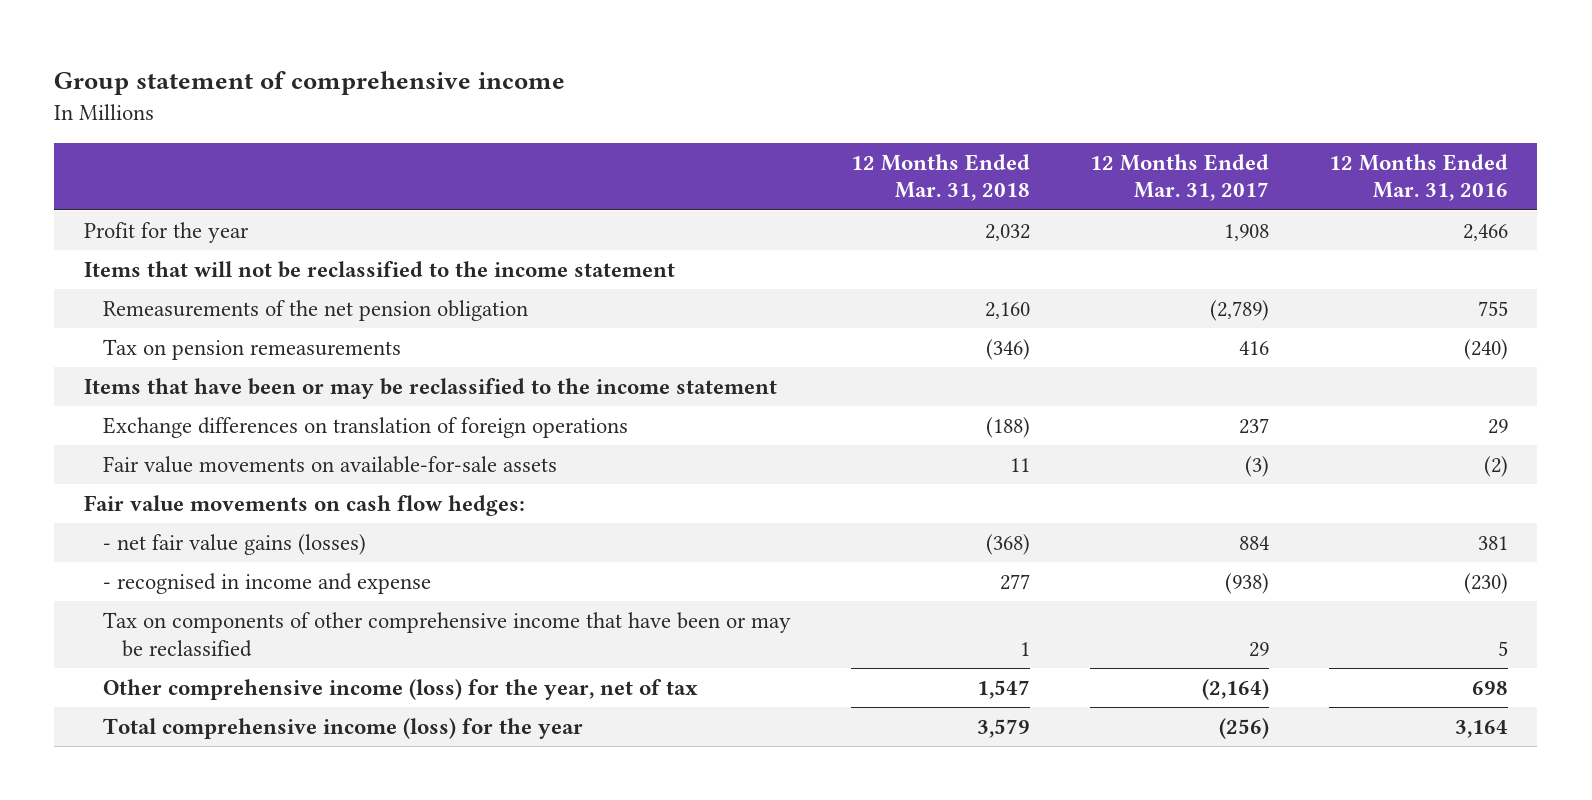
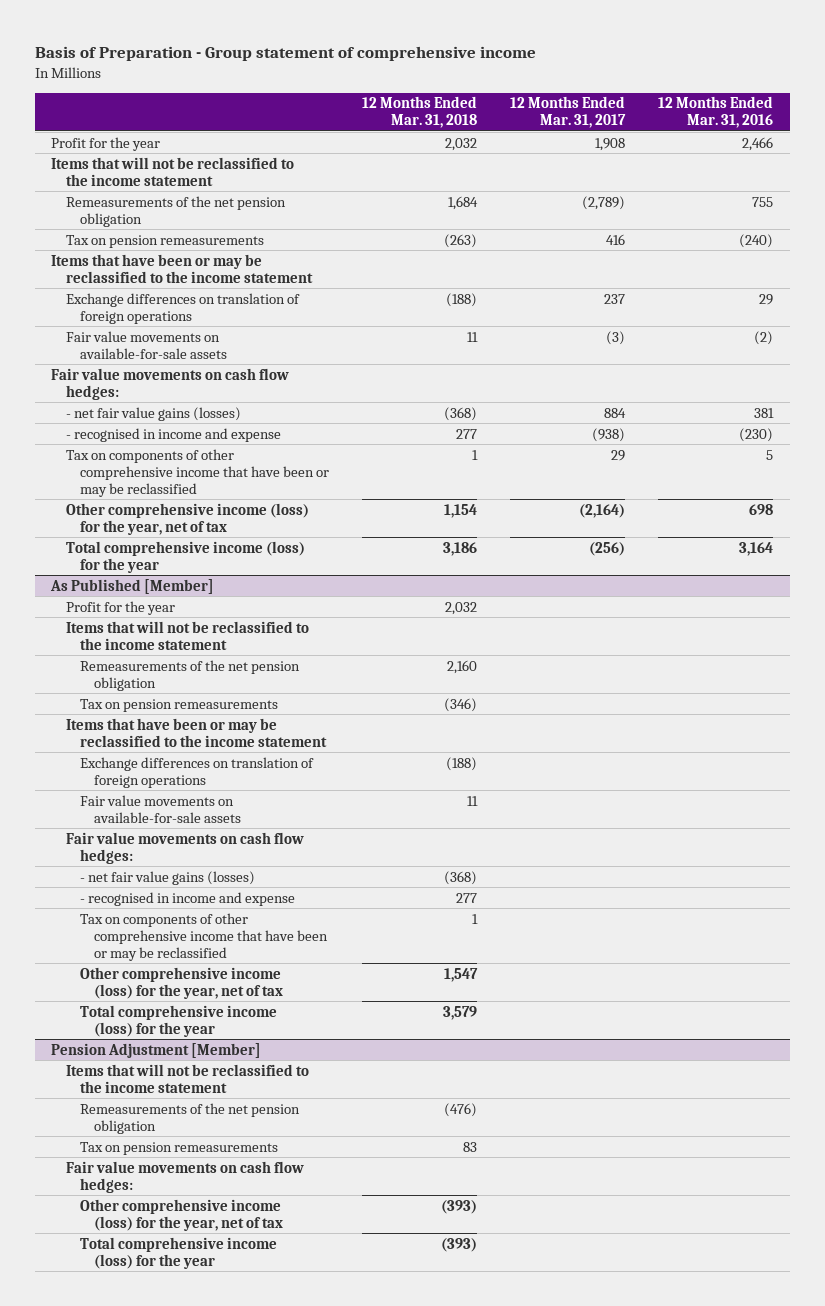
- Group statement of comprehensive income
+ Basis of Preparation - Group statement of comprehensive income
- Remeasurements of the net pension obligation | 2,160 | (2,789) | 755
- Tax on pension remeasurements | (346) | 416 | (240)
+ Remeasurements of the net pension obligation | 1,684 | (2,789) | 755
+ Tax on pension remeasurements | (263) | 416 | (240)
- Other comprehensive income (loss) for the year, net of tax | 1,547 | (2,164) | 698
- Total comprehensive income (loss) for the year | 3,579 | (256) | 3,164
+ Other comprehensive income (loss) for the year, net of tax | 1,154 | (2,164) | 698
+ Total comprehensive income (loss) for the year | 3,186 | (256) | 3,164
+ As Published [Member]
+ Profit for the year | 2,032 | |
+ Items that will not be reclassified to the income statement
+ Remeasurements of the net pension obligation | 2,160 | |
+ Tax on pension remeasurements | (346) | |
+ Items that have been or may be reclassified to the income statement
+ Exchange differences on translation of foreign operations | (188) | |
+ Fair value movements on available-for-sale assets | 11 | |
+ Fair value movements on cash flow hedges:
+ - net fair value gains (losses) | (368) | |
+ - recognised in income and expense | 277 | |
+ Tax on components of other comprehensive income that have been or may be reclassified | 1 | |
+ Other comprehensive income (loss) for the year, net of tax | 1,547 | |
+ Total comprehensive income (loss) for the year | 3,579 | |
+ Pension Adjustment [Member]
+ Items that will not be reclassified to the income statement
+ Remeasurements of the net pension obligation | (476) | |
+ Tax on pension remeasurements | 83 | |
+ Fair value movements on cash flow hedges:
+ Other comprehensive income (loss) for the year, net of tax | (393) | |
+ Total comprehensive income (loss) for the year | (393) | |

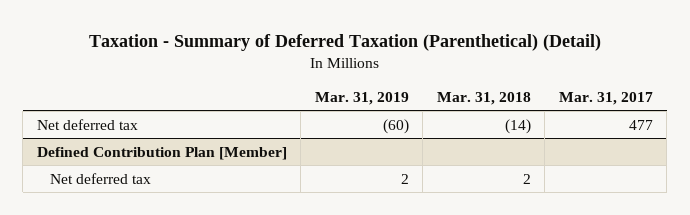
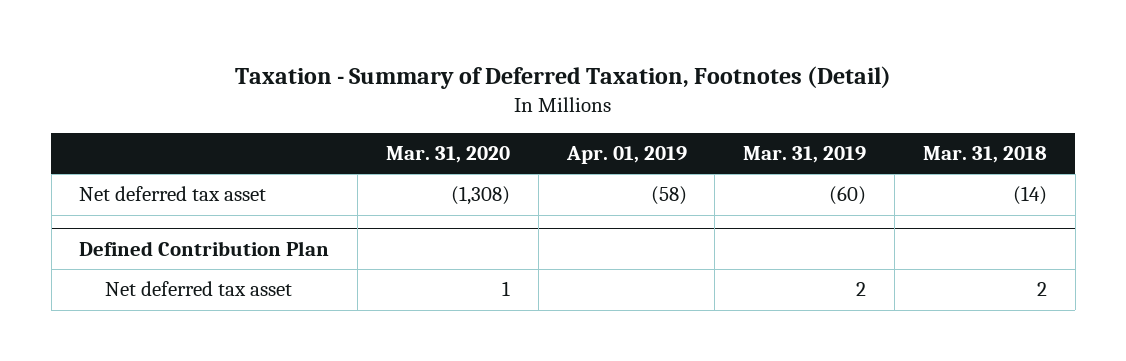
- Taxation - Summary of Deferred Taxation (Parenthetical) (Detail)
+ Taxation - Summary of Deferred Taxation, Footnotes (Detail)
- | Mar. 31, 2019 | Mar. 31, 2018 | Mar. 31, 2017
+ | Mar. 31, 2020 | Apr. 01, 2019 | Mar. 31, 2019 | Mar. 31, 2018
- Net deferred tax | (60) | (14) | 477
- Defined Contribution Plan [Member]
- Net deferred tax | 2 | 2 |
+ Net deferred tax asset | (1,308) | (58) | (60) | (14)
+ Defined Contribution Plan
+ Net deferred tax asset | 1 | | 2 | 2

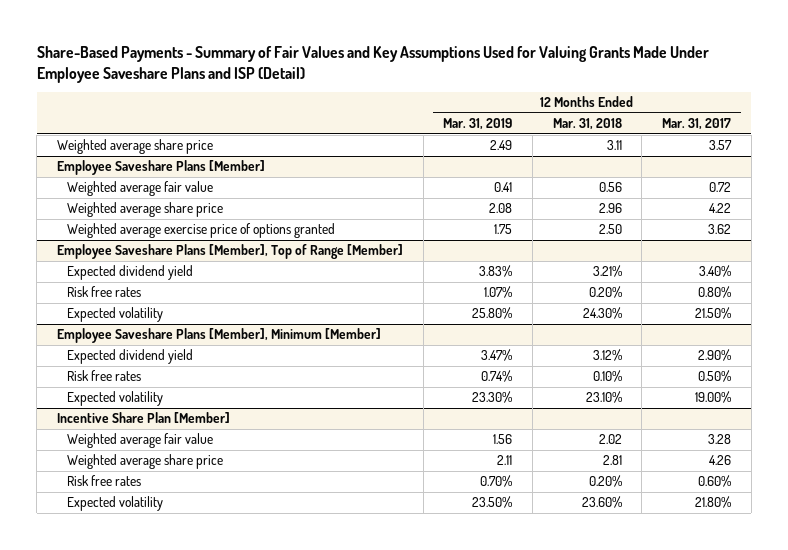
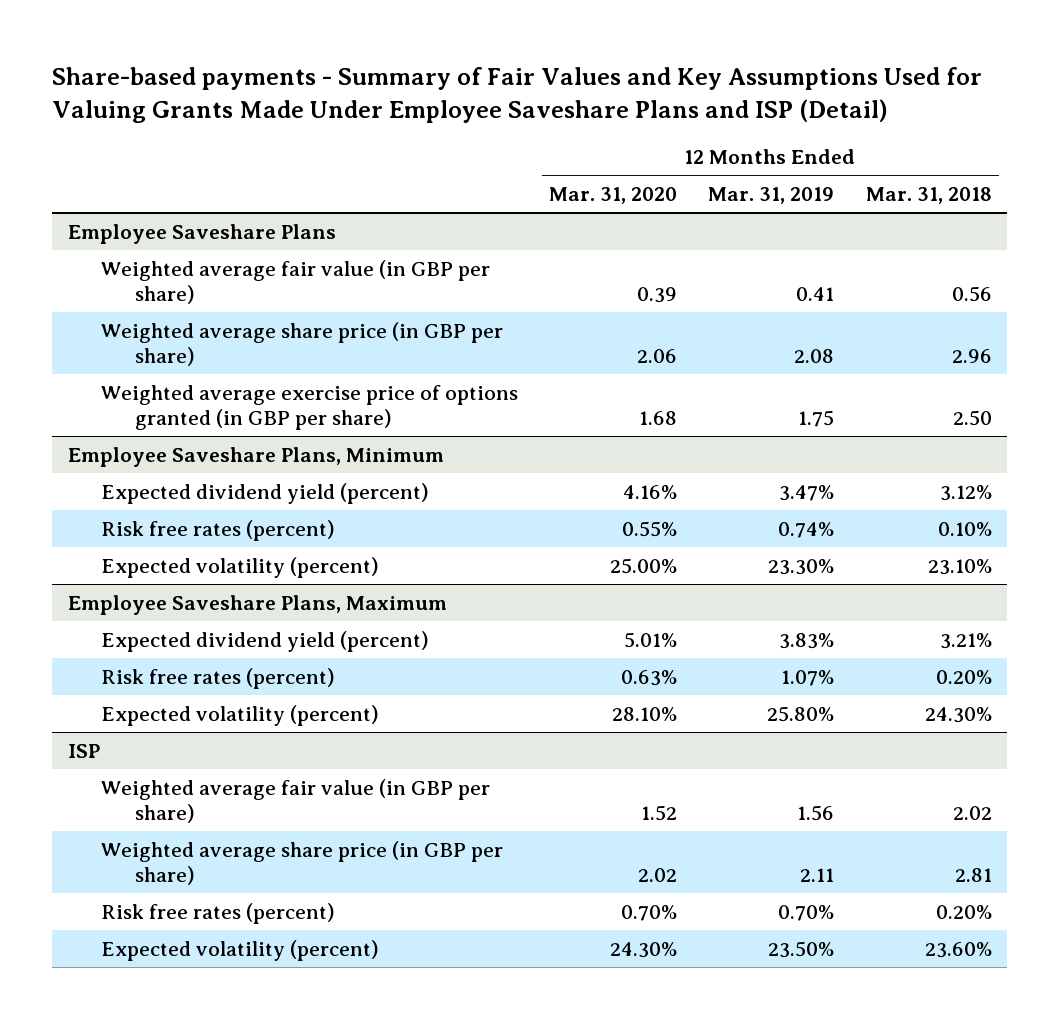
- Share-Based Payments - Summary of Fair Values and Key Assumptions Used for Valuing Grants Made Under Employee Saveshare Plans and ISP (Detail)
+ Share-based payments - Summary of Fair Values and Key Assumptions Used for Valuing Grants Made Under Employee Saveshare Plans and ISP (Detail)
- | 12 Months Ended Mar. 31, 2019 | 12 Months Ended Mar. 31, 2018 | 12 Months Ended Mar. 31, 2017
+ | 12 Months Ended Mar. 31, 2020 | 12 Months Ended Mar. 31, 2019 | 12 Months Ended Mar. 31, 2018
- Weighted average share price | 2.49 | 3.11 | 3.57
- Employee Saveshare Plans [Member]
- Weighted average fair value | 0.41 | 0.56 | 0.72
- Weighted average share price | 2.08 | 2.96 | 4.22
- Weighted average exercise price of options granted | 1.75 | 2.50 | 3.62
- Employee Saveshare Plans [Member], Top of Range [Member]
- Expected dividend yield | 3.83% | 3.21% | 3.40%
- Risk free rates | 1.07% | 0.20% | 0.80%
- Expected volatility | 25.80% | 24.30% | 21.50%
- Employee Saveshare Plans [Member], Minimum [Member]
- Expected dividend yield | 3.47% | 3.12% | 2.90%
- Risk free rates | 0.74% | 0.10% | 0.50%
- Expected volatility | 23.30% | 23.10% | 19.00%
- Incentive Share Plan [Member]
- Weighted average fair value | 1.56 | 2.02 | 3.28
- Weighted average share price | 2.11 | 2.81 | 4.26
- Risk free rates | 0.70% | 0.20% | 0.60%
- Expected volatility | 23.50% | 23.60% | 21.80%
+ Employee Saveshare Plans
+ Weighted average fair value (in GBP per share) | 0.39 | 0.41 | 0.56
+ Weighted average share price (in GBP per share) | 2.06 | 2.08 | 2.96
+ Weighted average exercise price of options granted (in GBP per share) | 1.68 | 1.75 | 2.50
+ Employee Saveshare Plans, Minimum
+ Expected dividend yield (percent) | 4.16% | 3.47% | 3.12%
+ Risk free rates (percent) | 0.55% | 0.74% | 0.10%
+ Expected volatility (percent) | 25.00% | 23.30% | 23.10%
+ Employee Saveshare Plans, Maximum
+ Expected dividend yield (percent) | 5.01% | 3.83% | 3.21%
+ Risk free rates (percent) | 0.63% | 1.07% | 0.20%
+ Expected volatility (percent) | 28.10% | 25.80% | 24.30%
+ ISP
+ Weighted average fair value (in GBP per share) | 1.52 | 1.56 | 2.02
+ Weighted average share price (in GBP per share) | 2.02 | 2.11 | 2.81
+ Risk free rates (percent) | 0.70% | 0.70% | 0.20%
+ Expected volatility (percent) | 24.30% | 23.50% | 23.60%

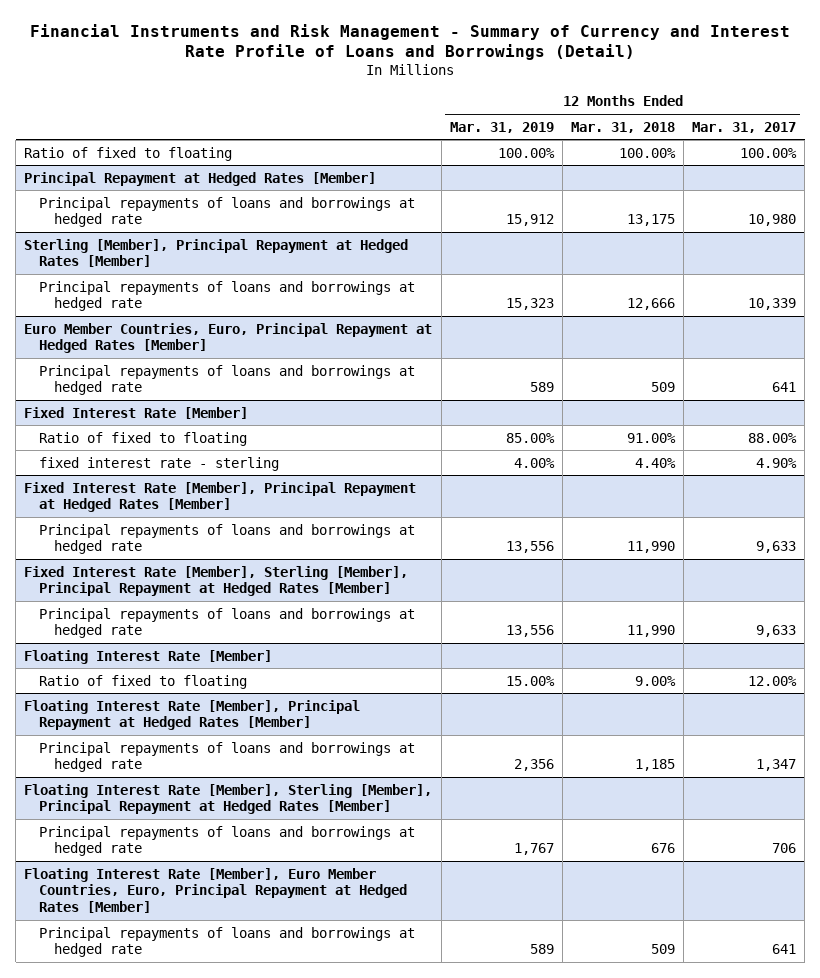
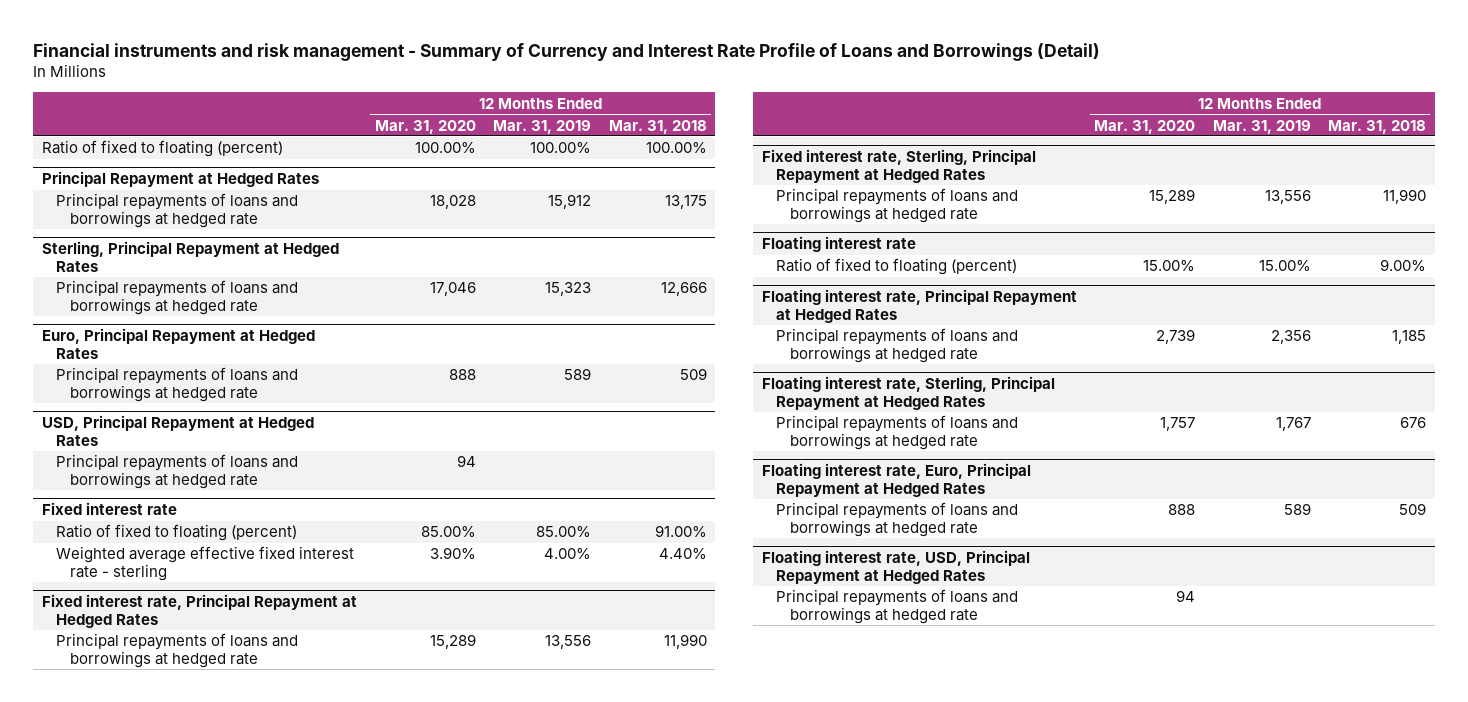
- Financial Instruments and Risk Management - Summary of Currency and Interest Rate Profile of Loans and Borrowings (Detail)
+ Financial instruments and risk management - Summary of Currency and Interest Rate Profile of Loans and Borrowings (Detail)
- | 12 Months Ended Mar. 31, 2019 | 12 Months Ended Mar. 31, 2018 | 12 Months Ended Mar. 31, 2017
+ | 12 Months Ended Mar. 31, 2020 | 12 Months Ended Mar. 31, 2019 | 12 Months Ended Mar. 31, 2018
- Ratio of fixed to floating | 100.00% | 100.00% | 100.00%
- Principal Repayment at Hedged Rates [Member]
+ Ratio of fixed to floating (percent) | 100.00% | 100.00% | 100.00%
+ Principal Repayment at Hedged Rates
- Sterling [Member], Principal Repayment at Hedged Rates [Member]
+ Sterling, Principal Repayment at Hedged Rates
- Euro Member Countries, Euro, Principal Repayment at Hedged Rates [Member]
+ Euro, Principal Repayment at Hedged Rates
- Fixed Interest Rate [Member]
- Ratio of fixed to floating | 85.00% | 91.00% | 88.00%
- fixed interest rate - sterling | 4.00% | 4.40% | 4.90%
- Fixed Interest Rate [Member], Principal Repayment at Hedged Rates [Member]
+ USD, Principal Repayment at Hedged Rates
+ Principal repayments of loans and borrowings at hedged rate | 94 | |
+ Fixed interest rate
+ Ratio of fixed to floating (percent) | 85.00% | 85.00% | 91.00%
+ Weighted average effective fixed interest rate - sterling | 3.90% | 4.00% | 4.40%
+ Fixed interest rate, Principal Repayment at Hedged Rates
- Fixed Interest Rate [Member], Sterling [Member], Principal Repayment at Hedged Rates [Member]
+ Fixed interest rate, Sterling, Principal Repayment at Hedged Rates
- Floating Interest Rate [Member]
- Ratio of fixed to floating | 15.00% | 9.00% | 12.00%
- Floating Interest Rate [Member], Principal Repayment at Hedged Rates [Member]
+ Floating interest rate
+ Ratio of fixed to floating (percent) | 15.00% | 15.00% | 9.00%
+ Floating interest rate, Principal Repayment at Hedged Rates
- Floating Interest Rate [Member], Sterling [Member], Principal Repayment at Hedged Rates [Member]
+ Floating interest rate, Sterling, Principal Repayment at Hedged Rates
- Floating Interest Rate [Member], Euro Member Countries, Euro, Principal Repayment at Hedged Rates [Member]
+ Floating interest rate, Euro, Principal Repayment at Hedged Rates
+ Floating interest rate, USD, Principal Repayment at Hedged Rates
+ Principal repayments of loans and borrowings at hedged rate | 94 | |

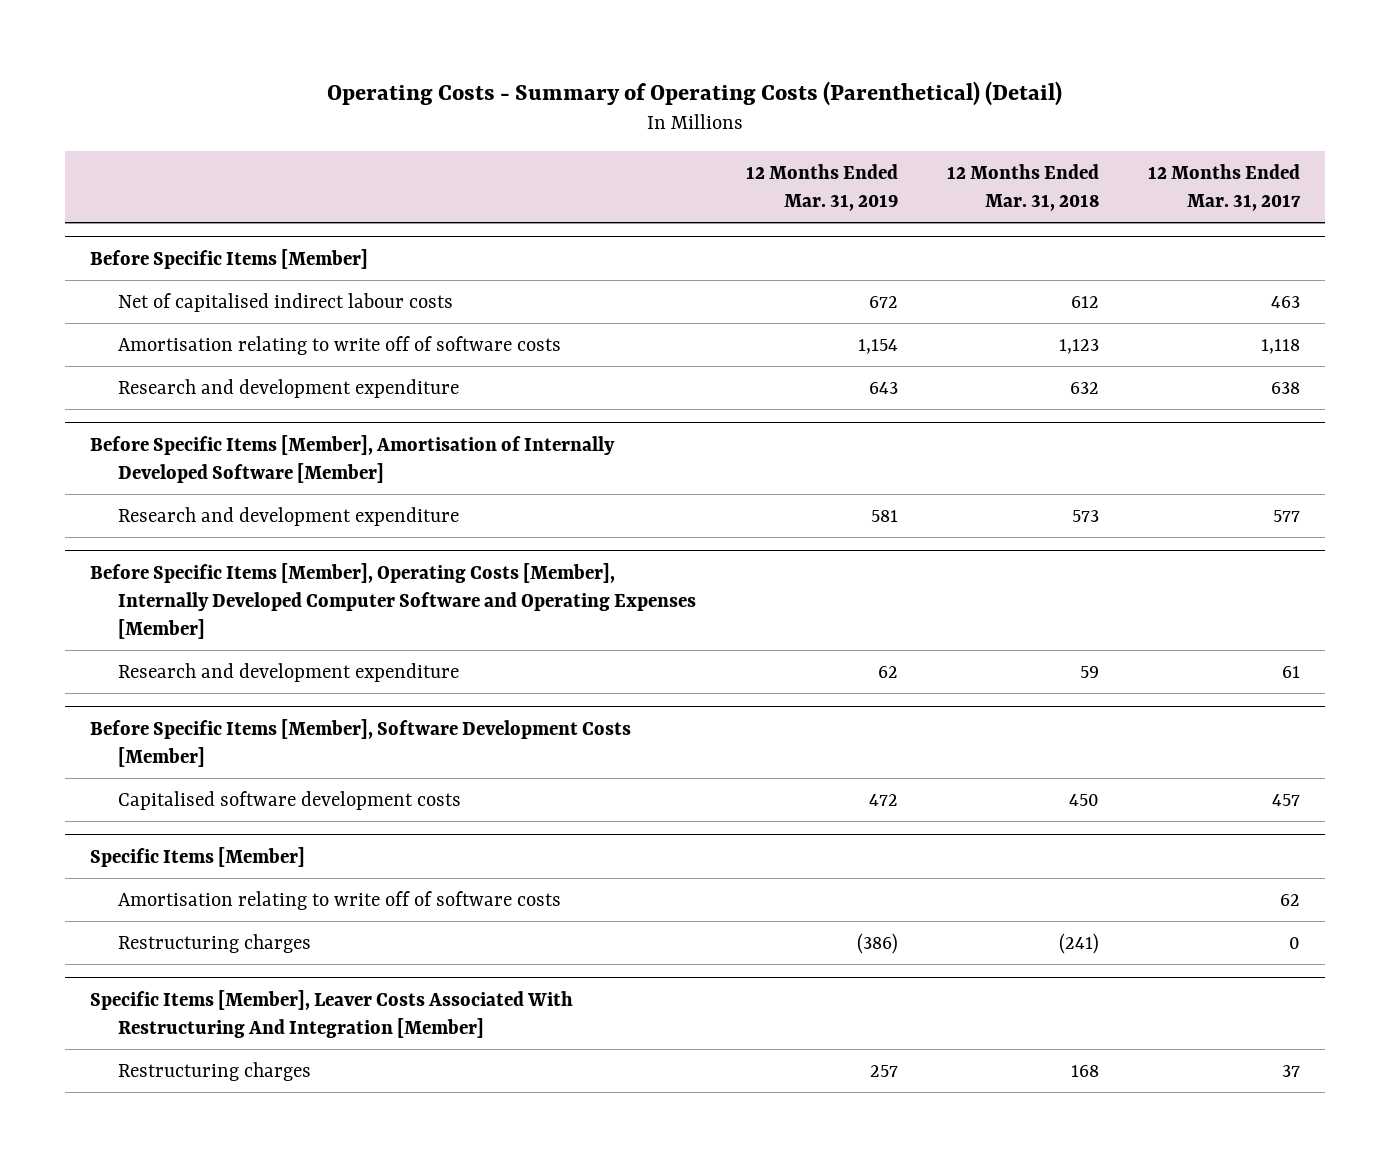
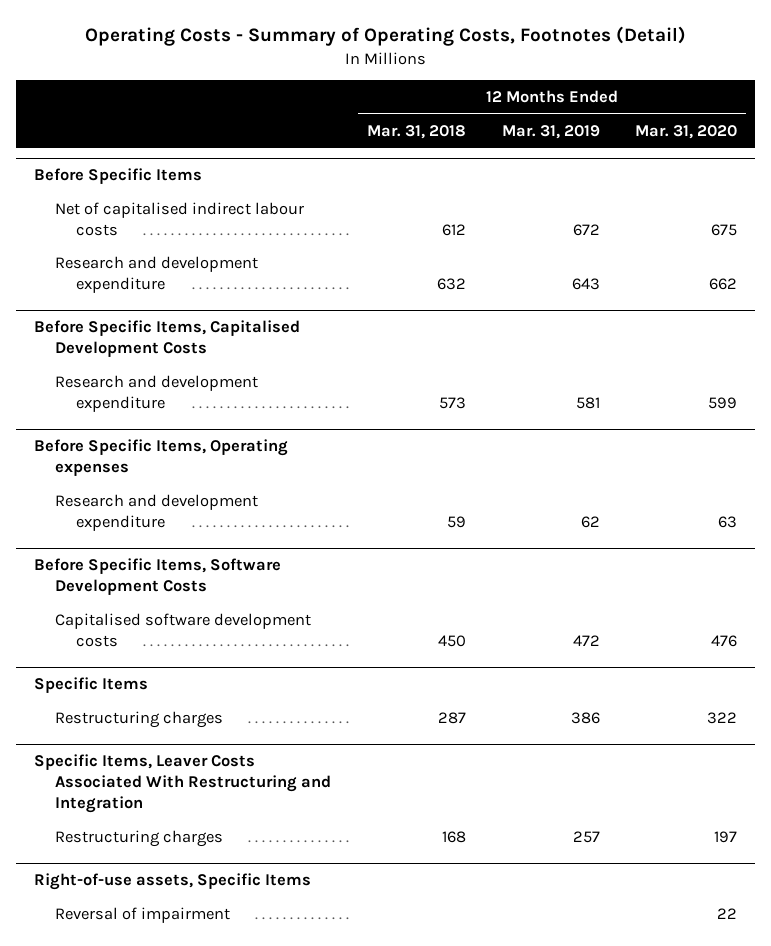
- Operating Costs - Summary of Operating Costs (Parenthetical) (Detail)
+ Operating Costs - Summary of Operating Costs, Footnotes (Detail)
- | 12 Months Ended Mar. 31, 2019 | 12 Months Ended Mar. 31, 2018 | 12 Months Ended Mar. 31, 2017
+ | 12 Months Ended Mar. 31, 2018 | 12 Months Ended Mar. 31, 2019 | 12 Months Ended Mar. 31, 2020
- Before Specific Items [Member]
+ Before Specific Items
- Amortisation relating to write off of software costs | 1,154 | 1,123 | 1,118
- Before Specific Items [Member], Amortisation of Internally Developed Software [Member]
+ Before Specific Items, Capitalised Development Costs
- Before Specific Items [Member], Operating Costs [Member], Internally Developed Computer Software and Operating Expenses [Member]
+ Before Specific Items, Operating expenses
- Before Specific Items [Member], Software Development Costs [Member]
+ Before Specific Items, Software Development Costs
- Specific Items [Member]
- Amortisation relating to write off of software costs | | | 62
- Restructuring charges | (386) | (241) | 0
- Specific Items [Member], Leaver Costs Associated With Restructuring And Integration [Member]
+ Specific Items
+ Restructuring charges | 287 | 386 | 322
+ Specific Items, Leaver Costs Associated With Restructuring and Integration
+ Right-of-use assets, Specific Items
+ Reversal of impairment | | | 22

